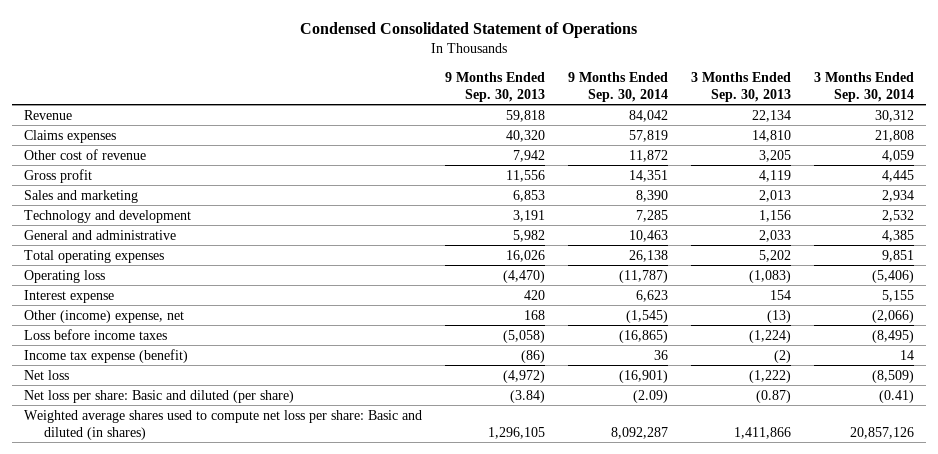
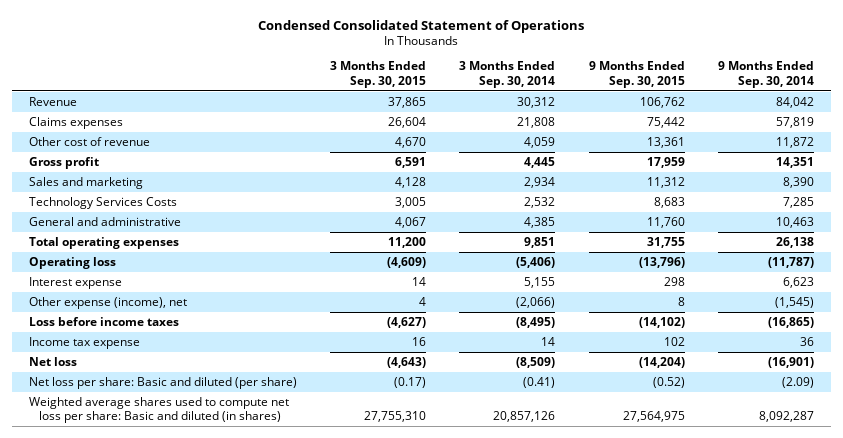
- | 9 Months Ended Sep. 30, 2013 | 9 Months Ended Sep. 30, 2014 | 3 Months Ended Sep. 30, 2013 | 3 Months Ended Sep. 30, 2014
+ | 3 Months Ended Sep. 30, 2015 | 3 Months Ended Sep. 30, 2014 | 9 Months Ended Sep. 30, 2015 | 9 Months Ended Sep. 30, 2014
- Technology and development | 3,191 | 7,285 | 1,156 | 2,532
+ Technology Services Costs | 3,005 | 2,532 | 8,683 | 7,285
- Other (income) expense, net | 168 | (1,545) | (13) | (2,066)
+ Other expense (income), net | 4 | (2,066) | 8 | (1,545)
- Income tax expense (benefit) | (86) | 36 | (2) | 14
+ Income tax expense | 16 | 14 | 102 | 36

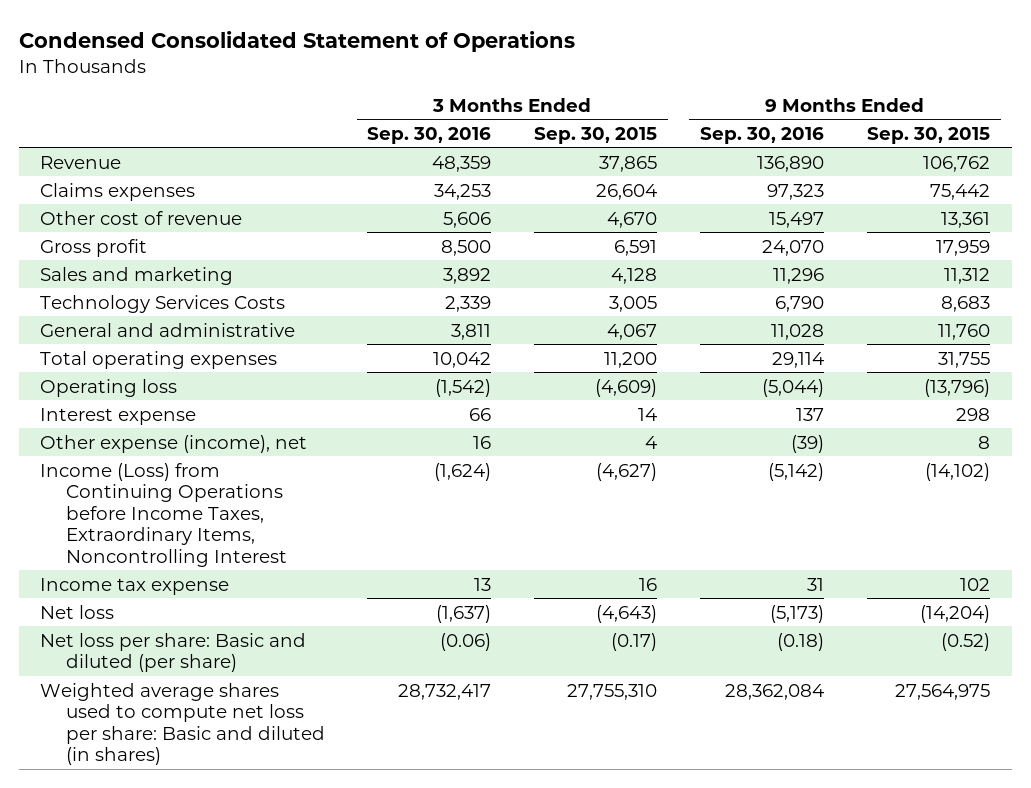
- | 3 Months Ended Sep. 30, 2015 | 3 Months Ended Sep. 30, 2014 | 9 Months Ended Sep. 30, 2015 | 9 Months Ended Sep. 30, 2014
+ | 3 Months Ended Sep. 30, 2016 | 3 Months Ended Sep. 30, 2015 | 9 Months Ended Sep. 30, 2016 | 9 Months Ended Sep. 30, 2015
- Loss before income taxes | (4,627) | (8,495) | (14,102) | (16,865)
+ Income (Loss) from Continuing Operations before Income Taxes, Extraordinary Items, Noncontrolling Interest | (1,624) | (4,627) | (5,142) | (14,102)

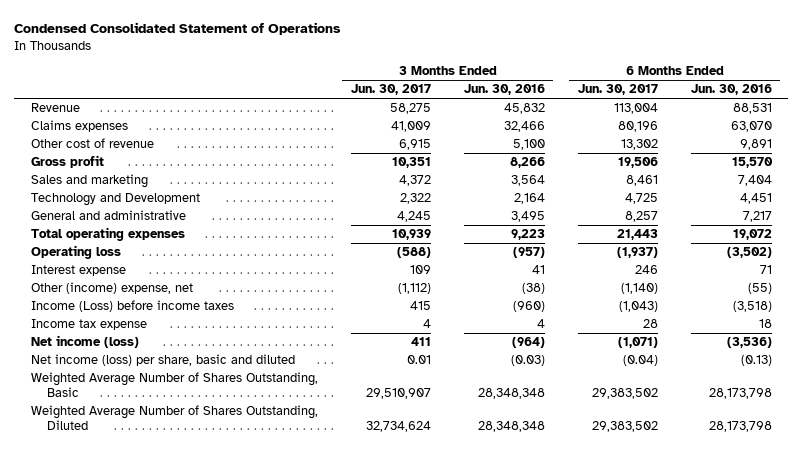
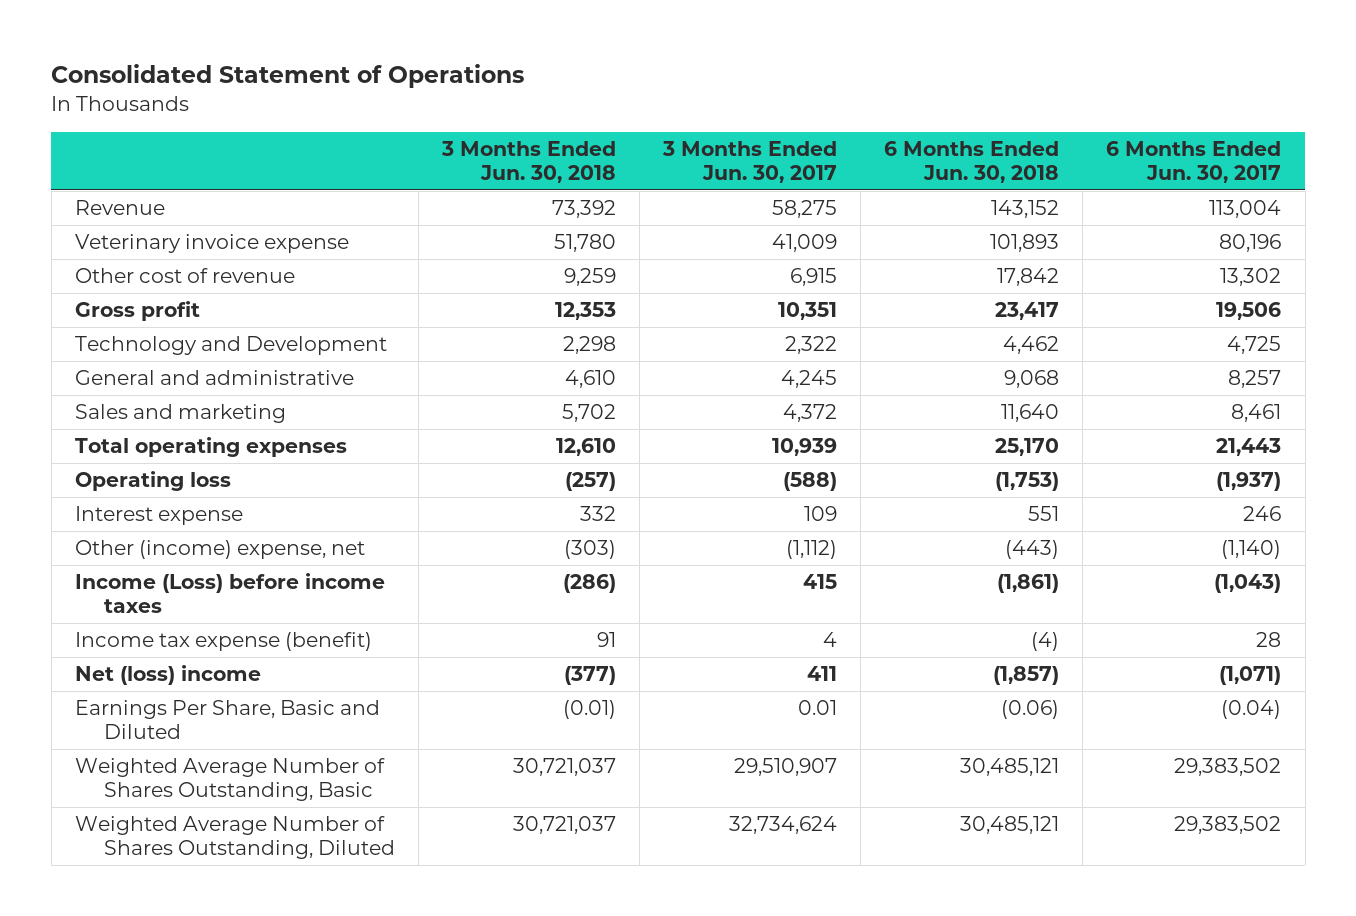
- Condensed Consolidated Statement of Operations
+ Consolidated Statement of Operations
- | 3 Months Ended Jun. 30, 2017 | 3 Months Ended Jun. 30, 2016 | 6 Months Ended Jun. 30, 2017 | 6 Months Ended Jun. 30, 2016
+ | 3 Months Ended Jun. 30, 2018 | 3 Months Ended Jun. 30, 2017 | 6 Months Ended Jun. 30, 2018 | 6 Months Ended Jun. 30, 2017
- Claims expenses | 41,009 | 32,466 | 80,196 | 63,070
+ Veterinary invoice expense | 51,780 | 41,009 | 101,893 | 80,196
moved down: Sales and marketing | 5,702 | 4,372 | 11,640 | 8,461
- Income tax expense | 4 | 4 | 28 | 18
- Net income (loss) | 411 | (964) | (1,071) | (3,536)
- Net income (loss) per share, basic and diluted | 0.01 | (0.03) | (0.04) | (0.13)
+ Income tax expense (benefit) | 91 | 4 | (4) | 28
+ Net (loss) income | (377) | 411 | (1,857) | (1,071)
+ Earnings Per Share, Basic and Diluted | (0.01) | 0.01 | (0.06) | (0.04)

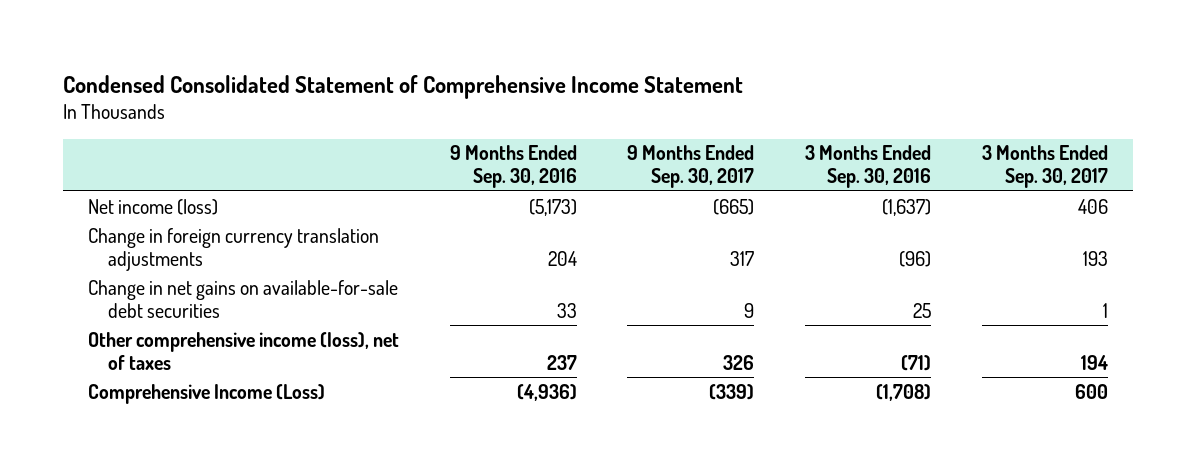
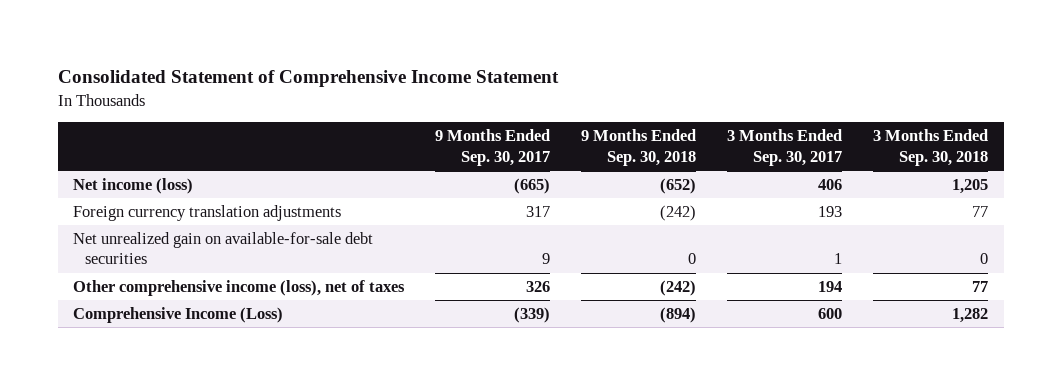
- Condensed Consolidated Statement of Comprehensive Income Statement
+ Consolidated Statement of Comprehensive Income Statement
- | 9 Months Ended Sep. 30, 2016 | 9 Months Ended Sep. 30, 2017 | 3 Months Ended Sep. 30, 2016 | 3 Months Ended Sep. 30, 2017
+ | 9 Months Ended Sep. 30, 2017 | 9 Months Ended Sep. 30, 2018 | 3 Months Ended Sep. 30, 2017 | 3 Months Ended Sep. 30, 2018
- Change in foreign currency translation adjustments | 204 | 317 | (96) | 193
- Change in net gains on available-for-sale debt securities | 33 | 9 | 25 | 1
+ Foreign currency translation adjustments | 317 | (242) | 193 | 77
+ Net unrealized gain on available-for-sale debt securities | 9 | 0 | 1 | 0

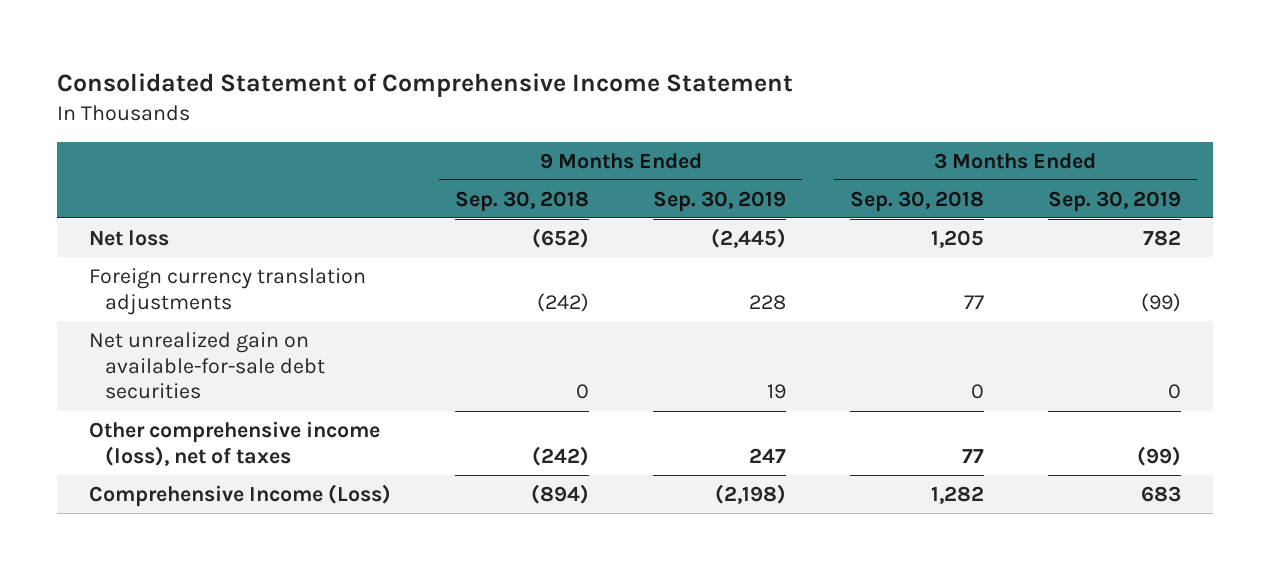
- | 9 Months Ended Sep. 30, 2017 | 9 Months Ended Sep. 30, 2018 | 3 Months Ended Sep. 30, 2017 | 3 Months Ended Sep. 30, 2018
+ | 9 Months Ended Sep. 30, 2018 | 9 Months Ended Sep. 30, 2019 | 3 Months Ended Sep. 30, 2018 | 3 Months Ended Sep. 30, 2019
- Net income (loss) | (665) | (652) | 406 | 1,205
+ Net loss | (652) | (2,445) | 1,205 | 782

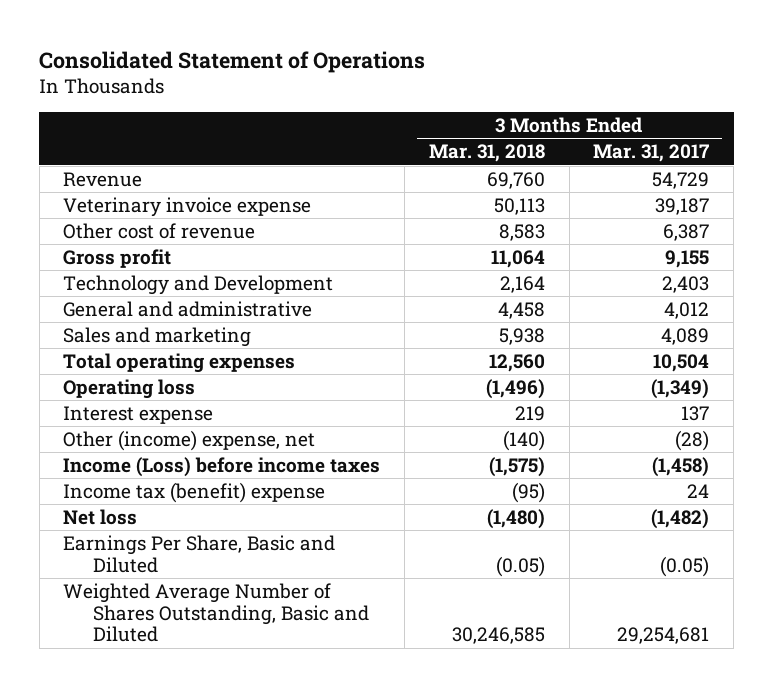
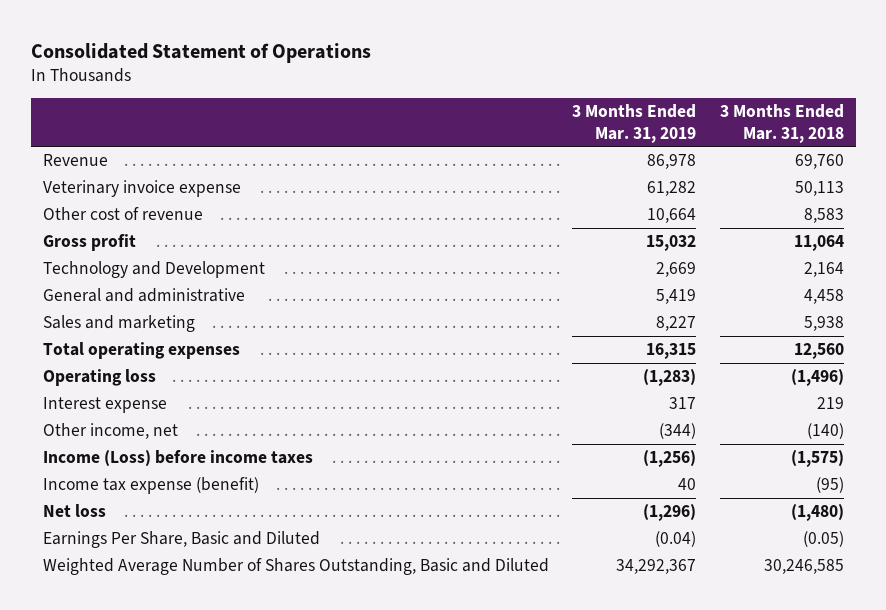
- | 3 Months Ended Mar. 31, 2018 | 3 Months Ended Mar. 31, 2017
+ | 3 Months Ended Mar. 31, 2019 | 3 Months Ended Mar. 31, 2018
- Other (income) expense, net | (140) | (28)
+ Other income, net | (344) | (140)
- Income tax (benefit) expense | (95) | 24
+ Income tax expense (benefit) | 40 | (95)

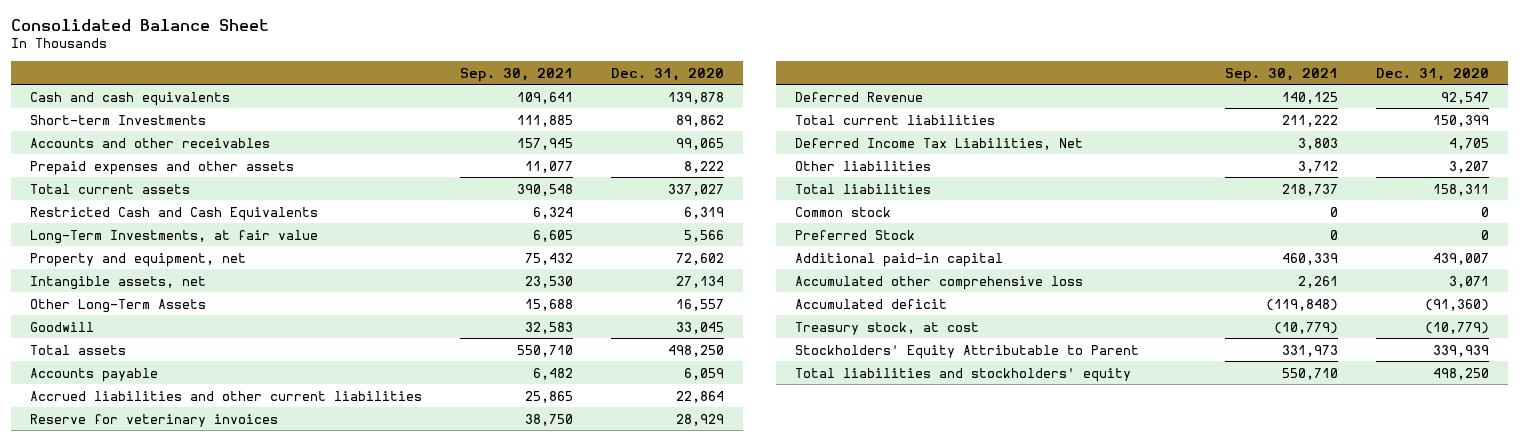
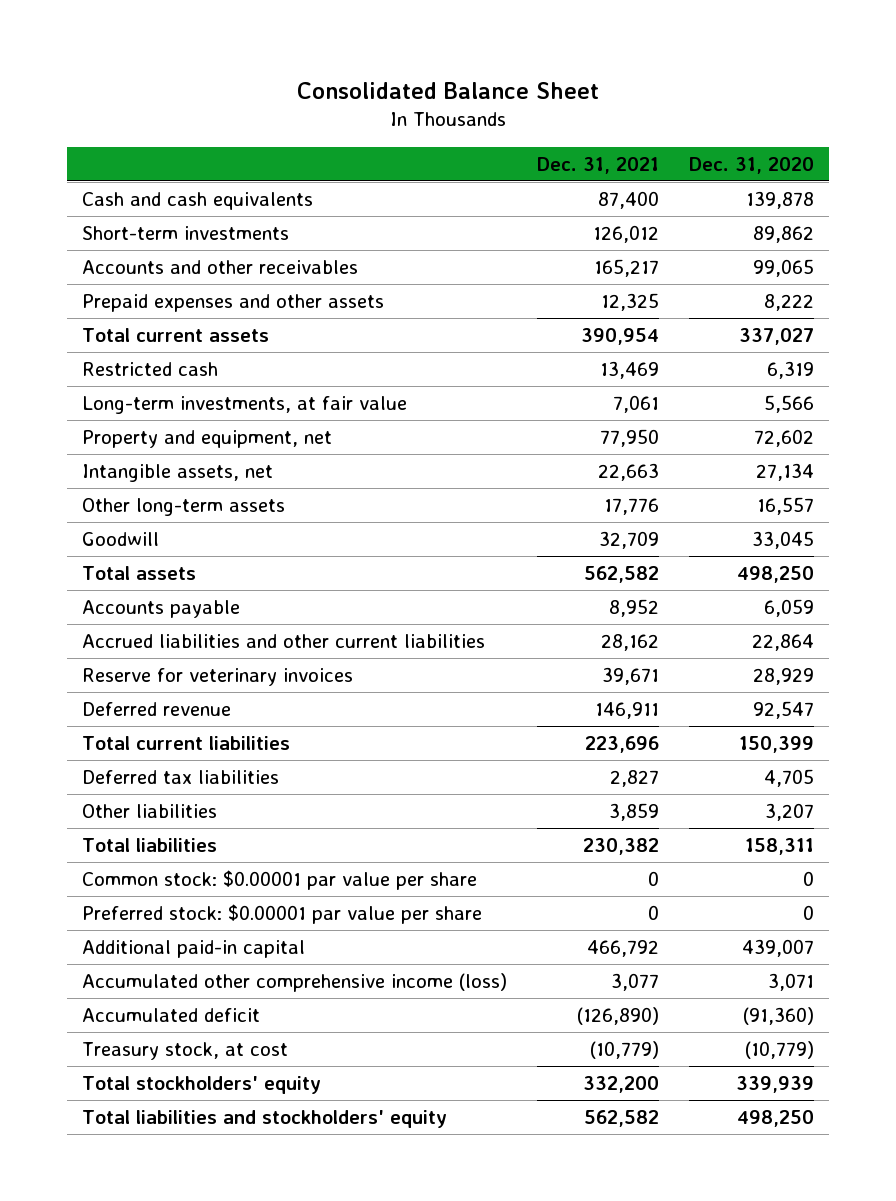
- | Sep. 30, 2021 | Dec. 31, 2020
+ | Dec. 31, 2021 | Dec. 31, 2020
- Short-term Investments | 111,885 | 89,862
+ Short-term investments | 126,012 | 89,862
- Restricted Cash and Cash Equivalents | 6,324 | 6,319
- Long-Term Investments, at fair value | 6,605 | 5,566
+ Restricted cash | 13,469 | 6,319
+ Long-term investments, at fair value | 7,061 | 5,566
- Other Long-Term Assets | 15,688 | 16,557
+ Other long-term assets | 17,776 | 16,557
- Deferred Revenue | 140,125 | 92,547
+ Deferred revenue | 146,911 | 92,547
- Deferred Income Tax Liabilities, Net | 3,803 | 4,705
+ Deferred tax liabilities | 2,827 | 4,705
- Common stock | 0 | 0
- Preferred Stock | 0 | 0
+ Common stock: $0.00001 par value per share | 0 | 0
+ Preferred stock: $0.00001 par value per share | 0 | 0
- Accumulated other comprehensive loss | 2,261 | 3,071
+ Accumulated other comprehensive income (loss) | 3,077 | 3,071
- Stockholders' Equity Attributable to Parent | 331,973 | 339,939
+ Total stockholders' equity | 332,200 | 339,939

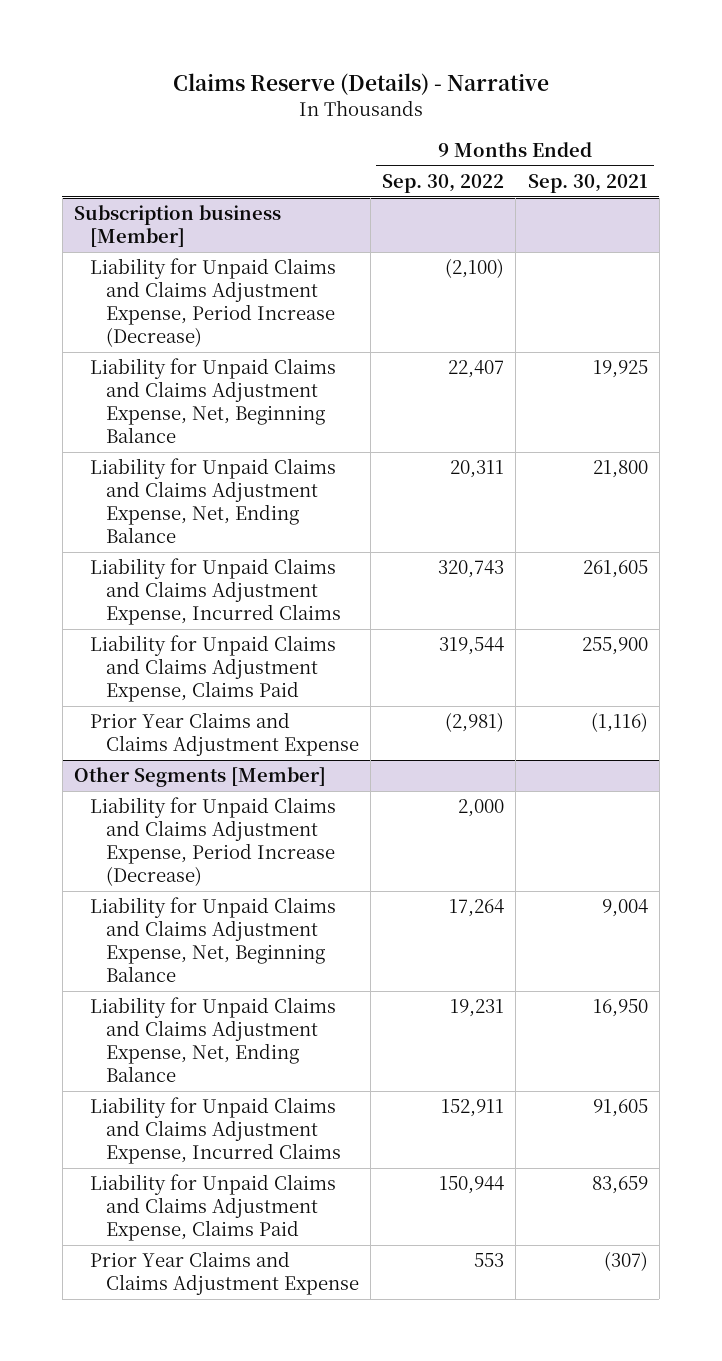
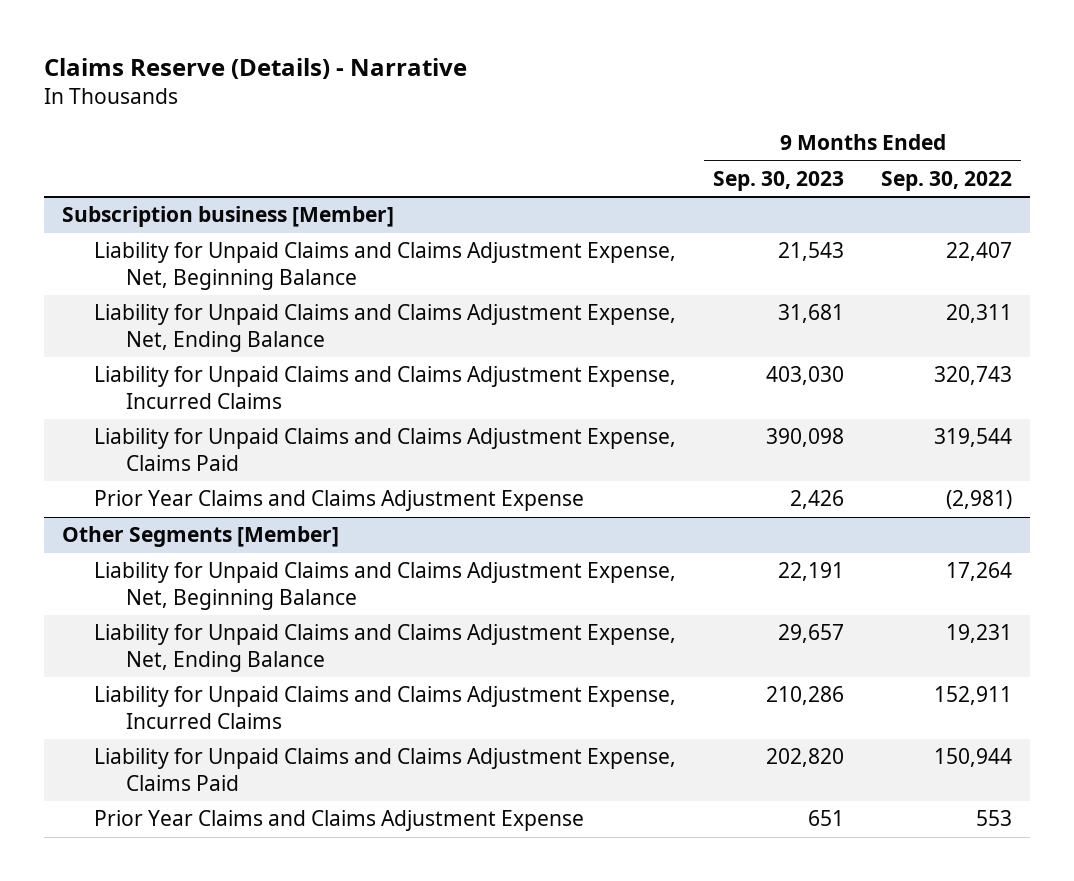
- | 9 Months Ended Sep. 30, 2022 | 9 Months Ended Sep. 30, 2021
+ | 9 Months Ended Sep. 30, 2023 | 9 Months Ended Sep. 30, 2022
@ Subscription business [Member]
- Liability for Unpaid Claims and Claims Adjustment Expense, Period Increase (Decrease) | (2,100) |
@ Other Segments [Member]
- Liability for Unpaid Claims and Claims Adjustment Expense, Period Increase (Decrease) | 2,000 |

